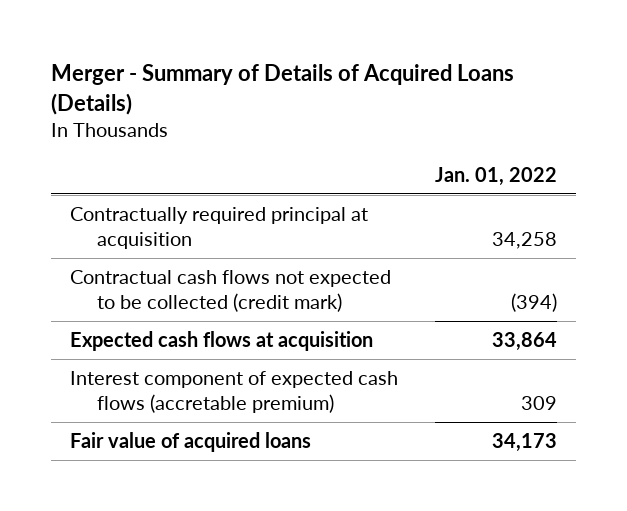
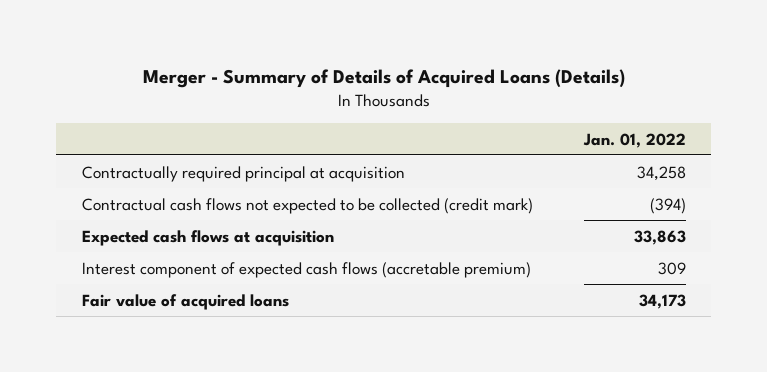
- Expected cash flows at acquisition | 33,864
+ Expected cash flows at acquisition | 33,863

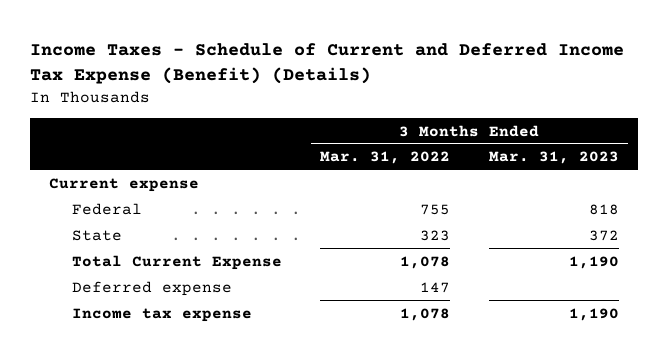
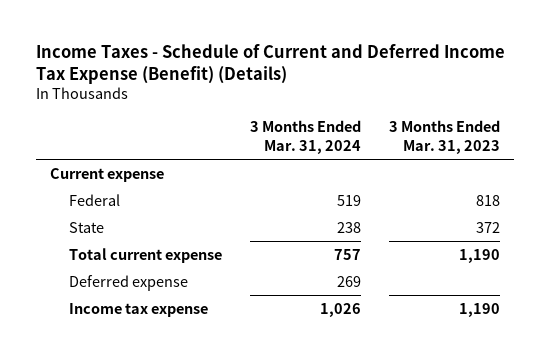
- | 3 Months Ended Mar. 31, 2022 | 3 Months Ended Mar. 31, 2023
+ | 3 Months Ended Mar. 31, 2024 | 3 Months Ended Mar. 31, 2023
- Total Current Expense | 1,078 | 1,190
+ Total current expense | 757 | 1,190

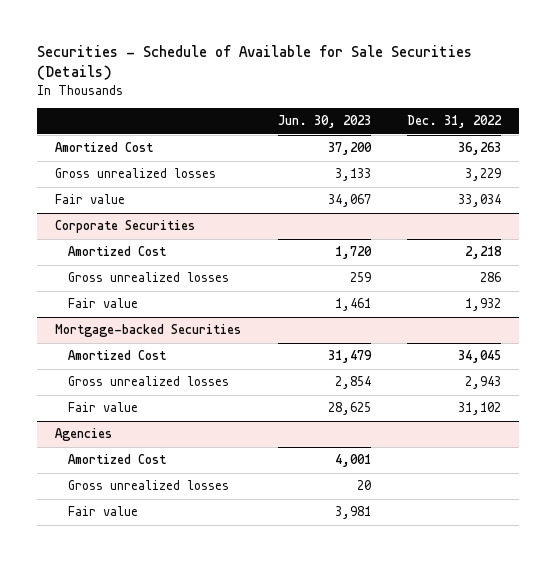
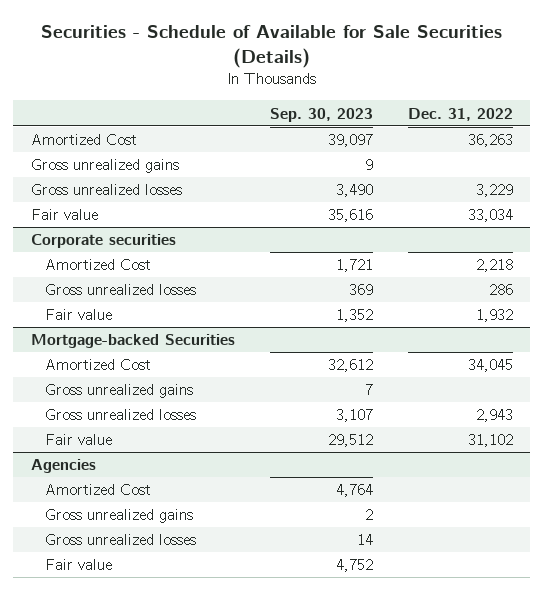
- | Jun. 30, 2023 | Dec. 31, 2022
+ | Sep. 30, 2023 | Dec. 31, 2022
+ Gross unrealized gains | 9 |
- Corporate Securities
+ Corporate securities
@ Mortgage-backed Securities
+ Gross unrealized gains | 7 |
@ Agencies
+ Gross unrealized gains | 2 |

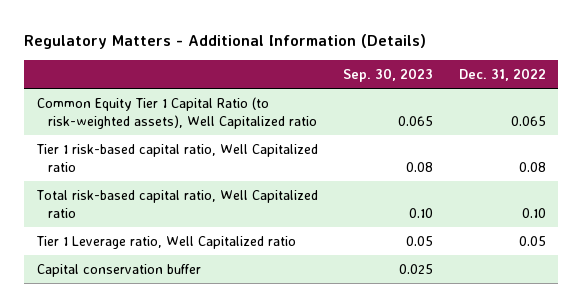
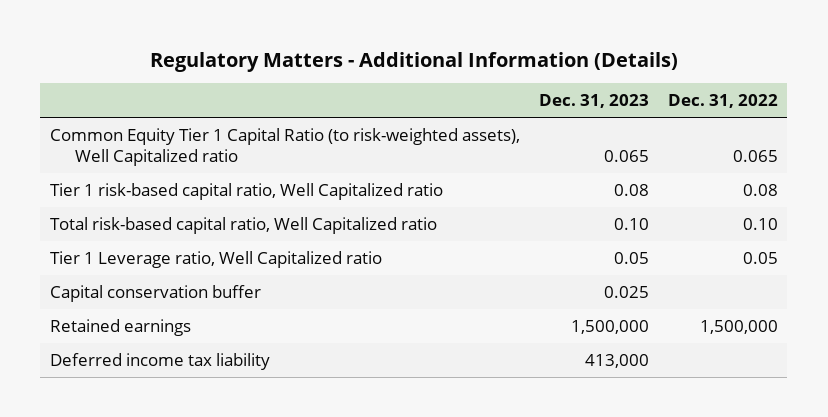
- | Sep. 30, 2023 | Dec. 31, 2022
+ | Dec. 31, 2023 | Dec. 31, 2022
+ Retained earnings | 1,500,000 | 1,500,000
+ Deferred income tax liability | 413,000 |

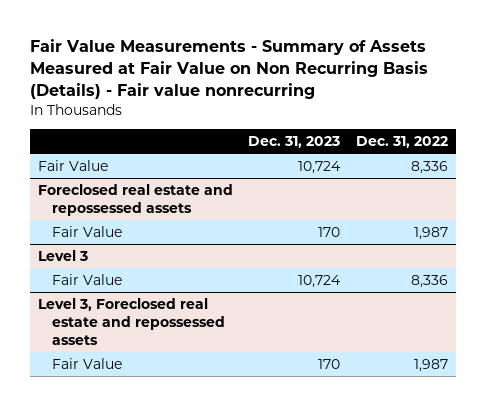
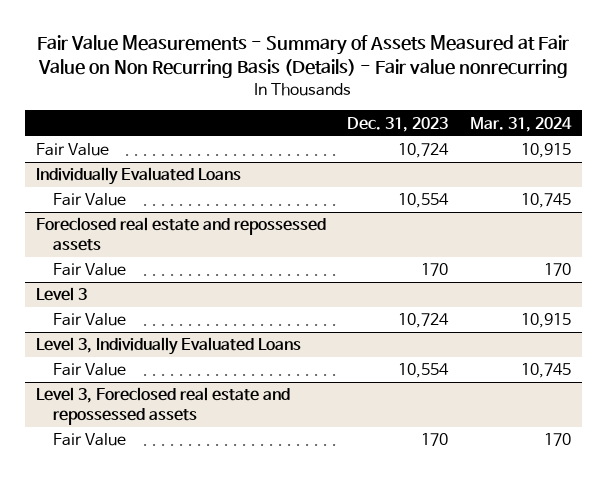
- | Dec. 31, 2023 | Dec. 31, 2022
+ | Dec. 31, 2023 | Mar. 31, 2024
+ Individually Evaluated Loans
+ Fair Value | 10,554 | 10,745
+ Level 3, Individually Evaluated Loans
+ Fair Value | 10,554 | 10,745

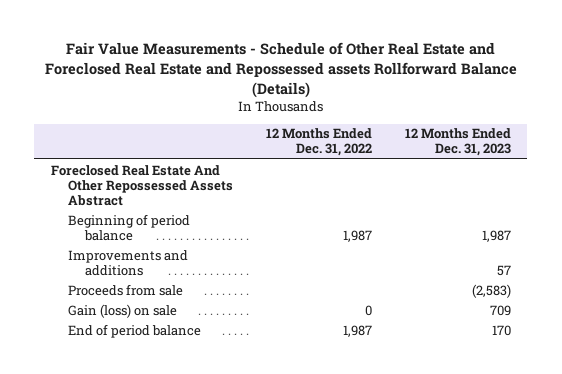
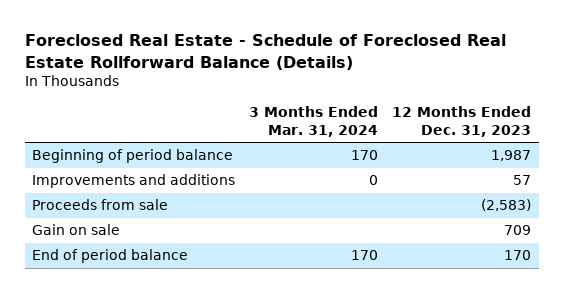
- Fair Value Measurements - Schedule of Other Real Estate and Foreclosed Real Estate and Repossessed assets Rollforward Balance (Details)
+ Foreclosed Real Estate - Schedule of Foreclosed Real Estate Rollforward Balance (Details)
- | 12 Months Ended Dec. 31, 2022 | 12 Months Ended Dec. 31, 2023
+ | 3 Months Ended Mar. 31, 2024 | 12 Months Ended Dec. 31, 2023
- Foreclosed Real Estate And Other Repossessed Assets Abstract
- Gain (loss) on sale | 0 | 709
+ Gain on sale | | 709

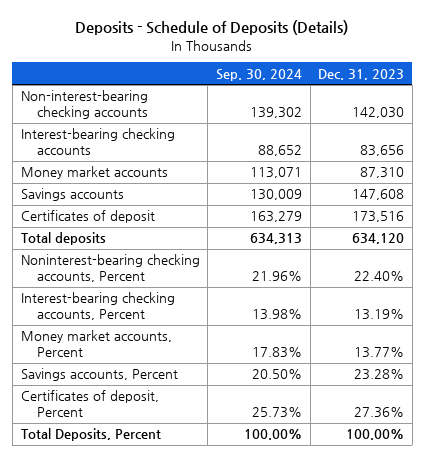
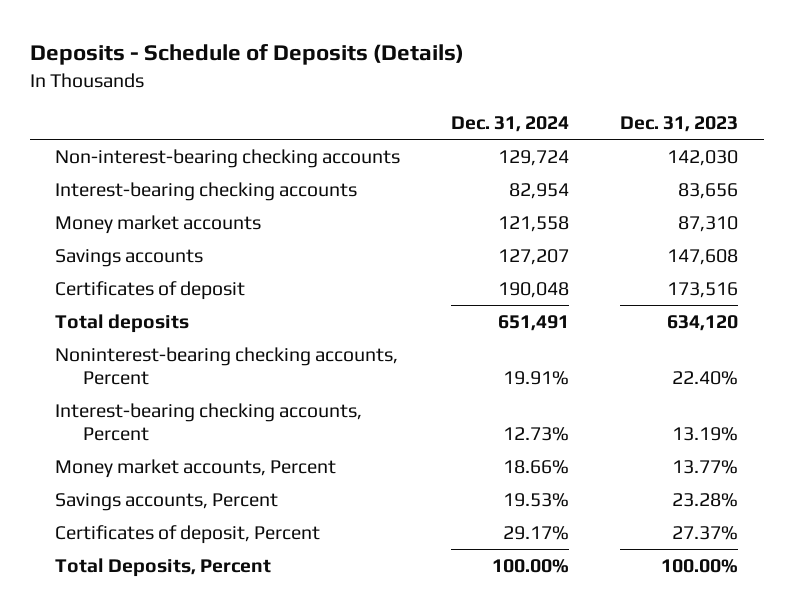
- | Sep. 30, 2024 | Dec. 31, 2023
+ | Dec. 31, 2024 | Dec. 31, 2023
- Certificates of deposit, Percent | 25.73% | 27.36%
+ Certificates of deposit, Percent | 29.17% | 27.37%

